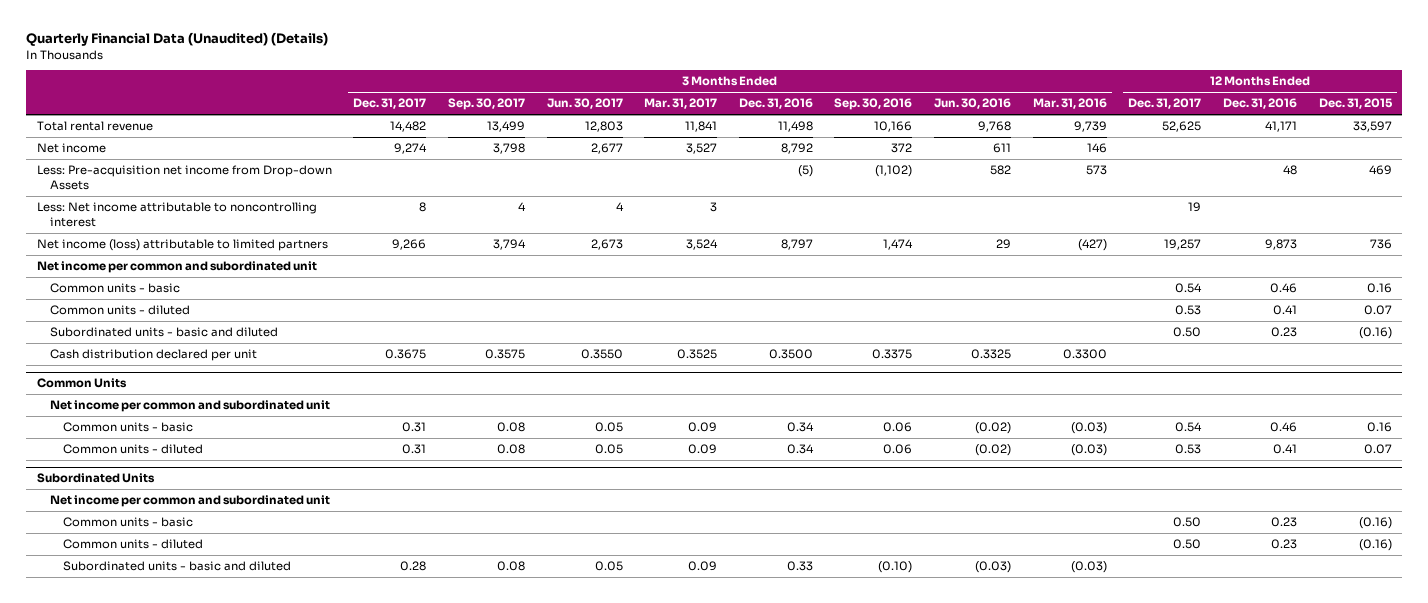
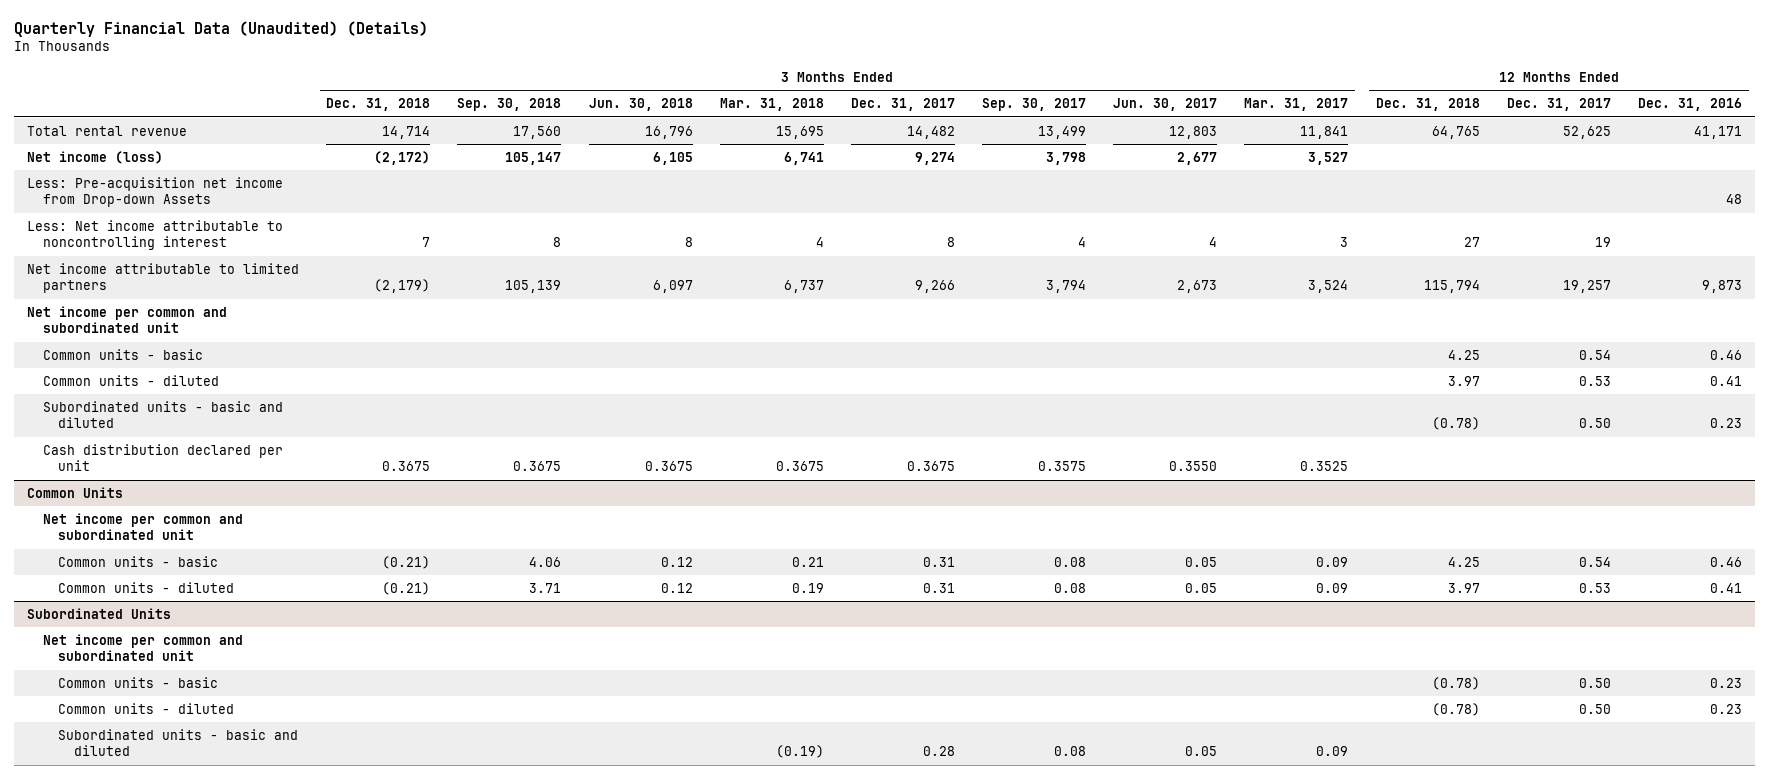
- | 3 Months Ended Dec. 31, 2017 | 3 Months Ended Sep. 30, 2017 | 3 Months Ended Jun. 30, 2017 | 3 Months Ended Mar. 31, 2017 | 3 Months Ended Dec. 31, 2016 | 3 Months Ended Sep. 30, 2016 | 3 Months Ended Jun. 30, 2016 | 3 Months Ended Mar. 31, 2016 | 12 Months Ended Dec. 31, 2017 | 12 Months Ended Dec. 31, 2016 | 12 Months Ended Dec. 31, 2015
+ | 3 Months Ended Dec. 31, 2018 | 3 Months Ended Sep. 30, 2018 | 3 Months Ended Jun. 30, 2018 | 3 Months Ended Mar. 31, 2018 | 3 Months Ended Dec. 31, 2017 | 3 Months Ended Sep. 30, 2017 | 3 Months Ended Jun. 30, 2017 | 3 Months Ended Mar. 31, 2017 | 12 Months Ended Dec. 31, 2018 | 12 Months Ended Dec. 31, 2017 | 12 Months Ended Dec. 31, 2016
- Net income | 9,274 | 3,798 | 2,677 | 3,527 | 8,792 | 372 | 611 | 146 | | |
+ Net income (loss) | (2,172) | 105,147 | 6,105 | 6,741 | 9,274 | 3,798 | 2,677 | 3,527 | | |
- Net income (loss) attributable to limited partners | 9,266 | 3,794 | 2,673 | 3,524 | 8,797 | 1,474 | 29 | (427) | 19,257 | 9,873 | 736
+ Net income attributable to limited partners | (2,179) | 105,139 | 6,097 | 6,737 | 9,266 | 3,794 | 2,673 | 3,524 | 115,794 | 19,257 | 9,873

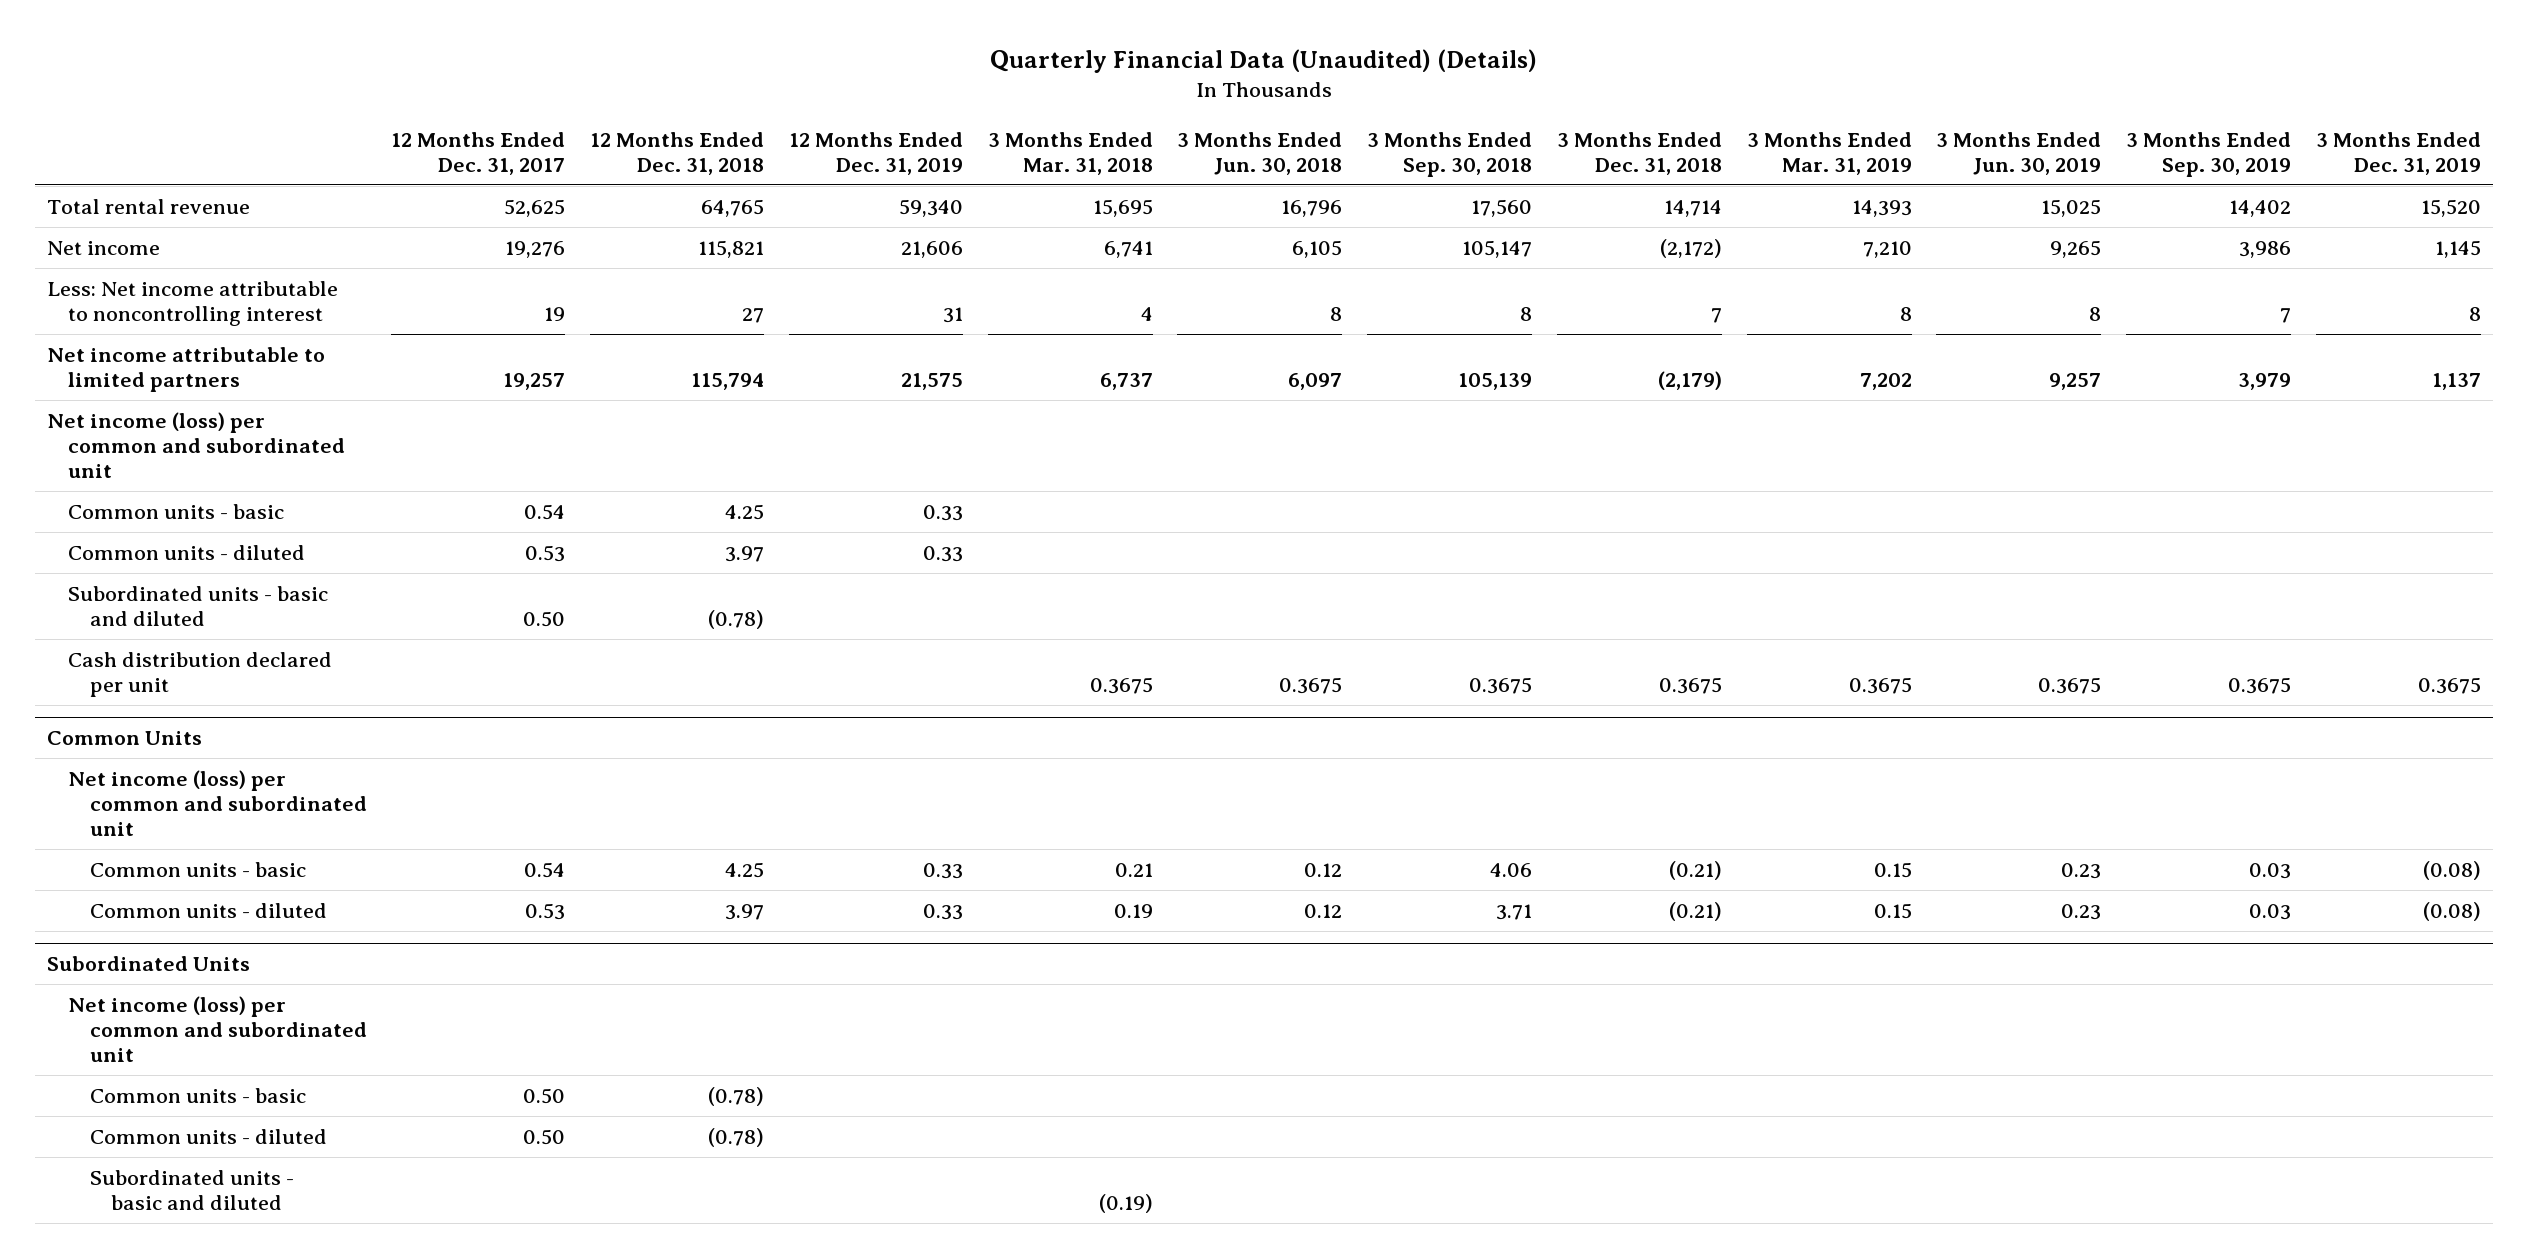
- | 3 Months Ended Dec. 31, 2018 | 3 Months Ended Sep. 30, 2018 | 3 Months Ended Jun. 30, 2018 | 3 Months Ended Mar. 31, 2018 | 3 Months Ended Dec. 31, 2017 | 3 Months Ended Sep. 30, 2017 | 3 Months Ended Jun. 30, 2017 | 3 Months Ended Mar. 31, 2017 | 12 Months Ended Dec. 31, 2018 | 12 Months Ended Dec. 31, 2017 | 12 Months Ended Dec. 31, 2016
+ | 12 Months Ended Dec. 31, 2017 | 12 Months Ended Dec. 31, 2018 | 12 Months Ended Dec. 31, 2019 | 3 Months Ended Mar. 31, 2018 | 3 Months Ended Jun. 30, 2018 | 3 Months Ended Sep. 30, 2018 | 3 Months Ended Dec. 31, 2018 | 3 Months Ended Mar. 31, 2019 | 3 Months Ended Jun. 30, 2019 | 3 Months Ended Sep. 30, 2019 | 3 Months Ended Dec. 31, 2019
- Net income (loss) | (2,172) | 105,147 | 6,105 | 6,741 | 9,274 | 3,798 | 2,677 | 3,527 | | |
- Less: Pre-acquisition net income from Drop-down Assets | | | | | | | | | | | 48
+ Net income | 19,276 | 115,821 | 21,606 | 6,741 | 6,105 | 105,147 | (2,172) | 7,210 | 9,265 | 3,986 | 1,145
- Net income per common and subordinated unit
+ Net income (loss) per common and subordinated unit
@ Common Units
- Net income per common and subordinated unit
+ Net income (loss) per common and subordinated unit
@ Subordinated Units
- Net income per common and subordinated unit
+ Net income (loss) per common and subordinated unit

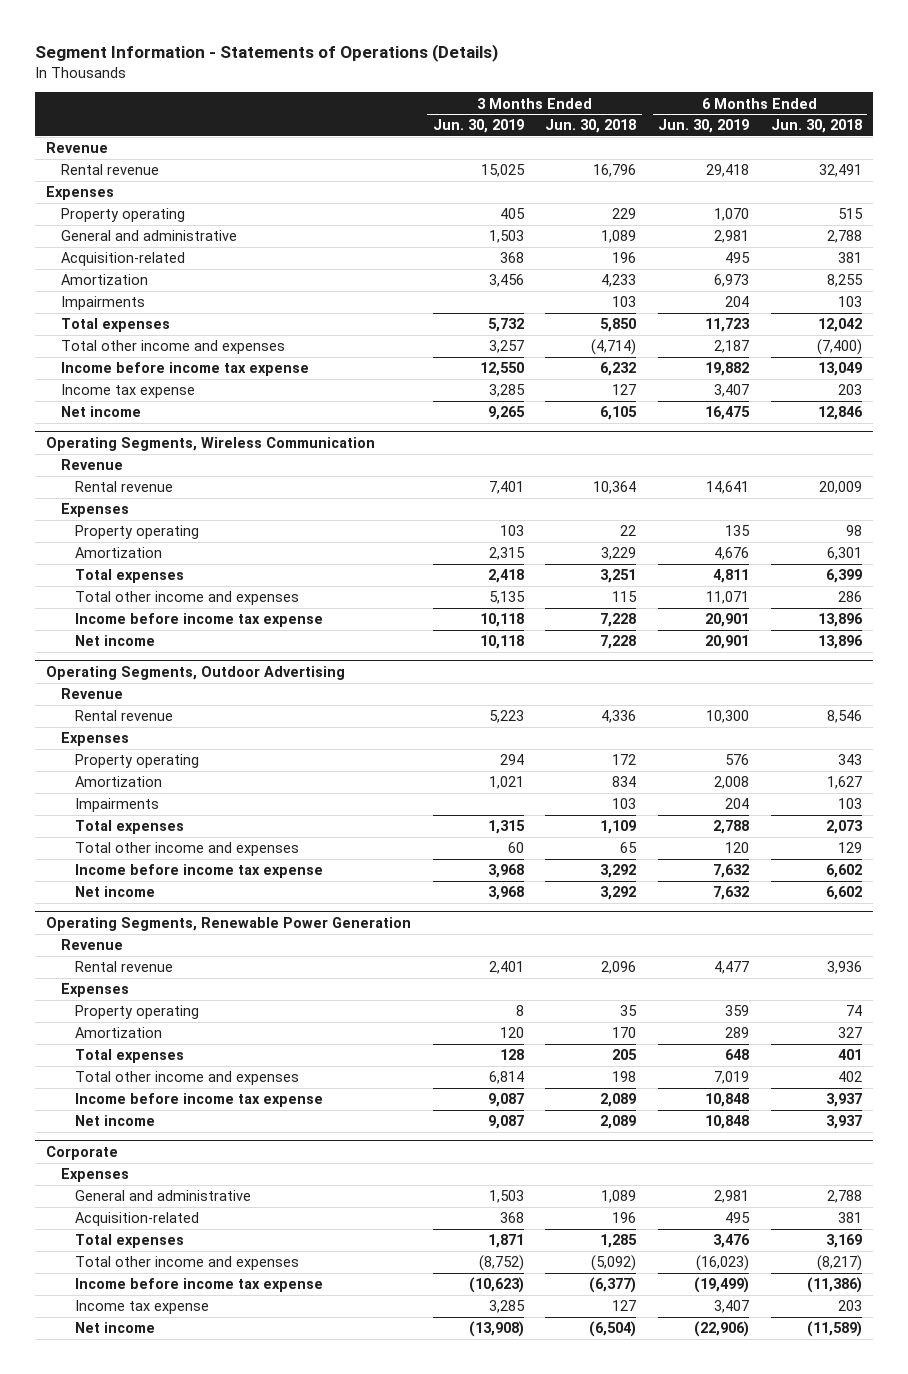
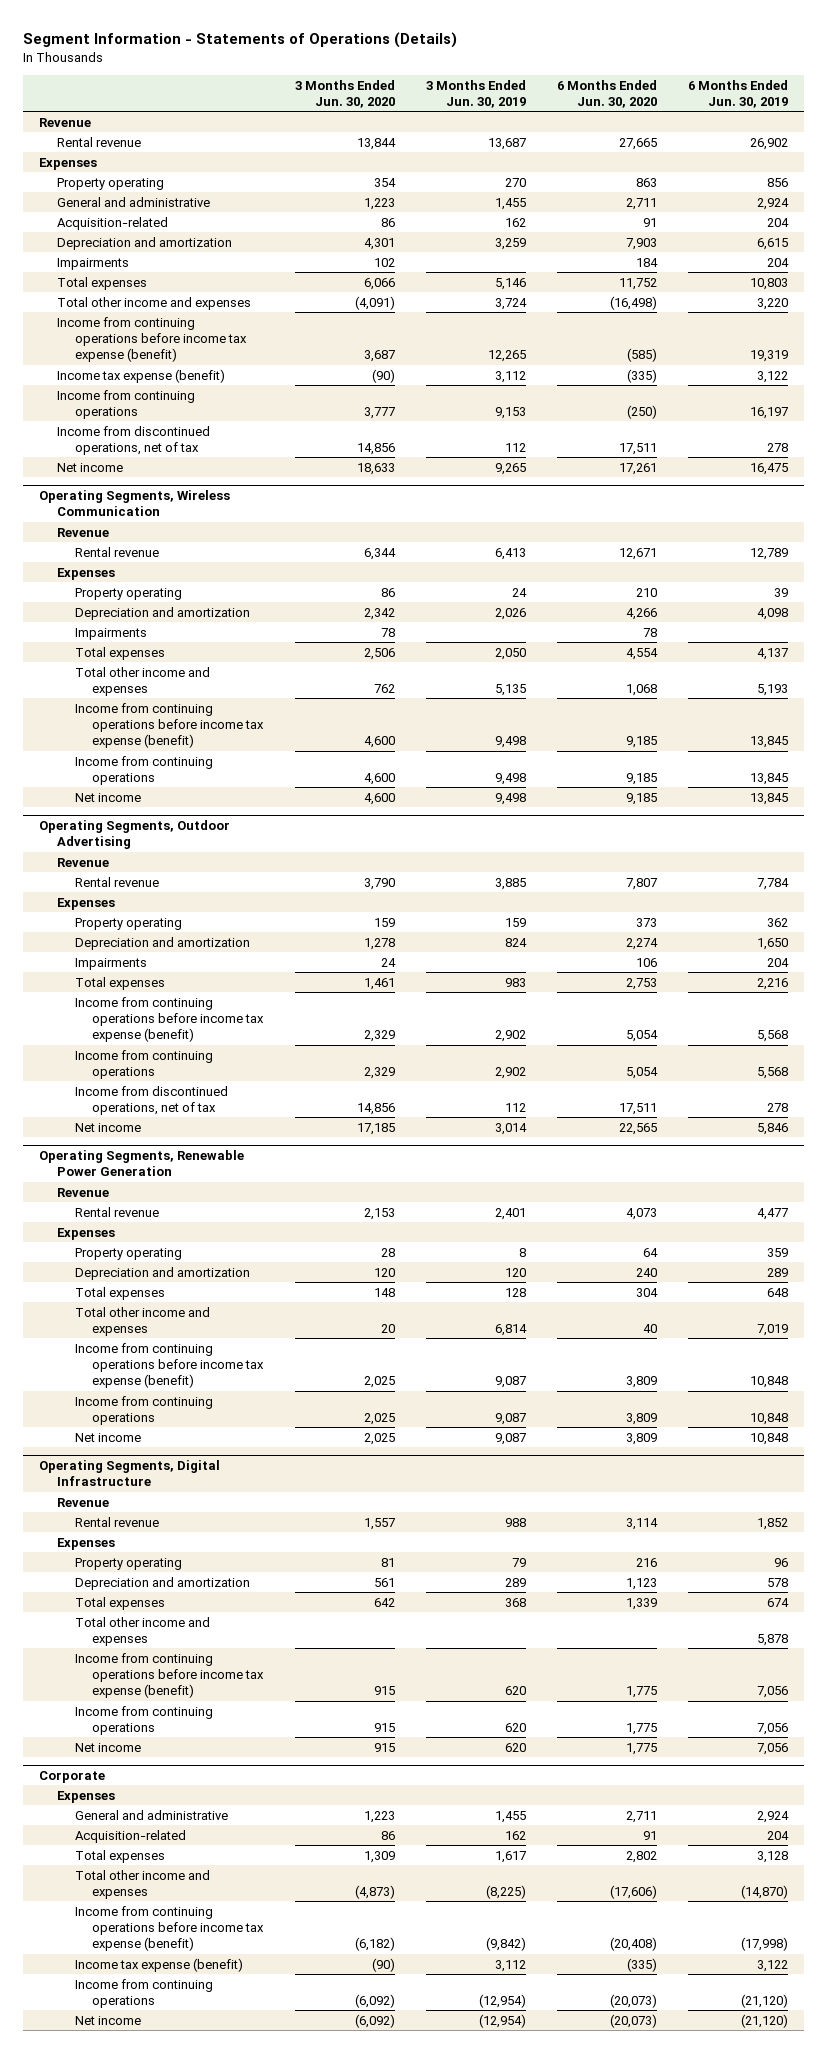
- | 3 Months Ended Jun. 30, 2019 | 3 Months Ended Jun. 30, 2018 | 6 Months Ended Jun. 30, 2019 | 6 Months Ended Jun. 30, 2018
+ | 3 Months Ended Jun. 30, 2020 | 3 Months Ended Jun. 30, 2019 | 6 Months Ended Jun. 30, 2020 | 6 Months Ended Jun. 30, 2019
- Rental revenue | 15,025 | 16,796 | 29,418 | 32,491
+ Rental revenue | 13,844 | 13,687 | 27,665 | 26,902
- Property operating | 405 | 229 | 1,070 | 515
- General and administrative | 1,503 | 1,089 | 2,981 | 2,788
- Acquisition-related | 368 | 196 | 495 | 381
- Amortization | 3,456 | 4,233 | 6,973 | 8,255
+ Property operating | 354 | 270 | 863 | 856
+ General and administrative | 1,223 | 1,455 | 2,711 | 2,924
+ Acquisition-related | 86 | 162 | 91 | 204
+ Depreciation and amortization | 4,301 | 3,259 | 7,903 | 6,615
- Total expenses | 5,732 | 5,850 | 11,723 | 12,042
- Total other income and expenses | 3,257 | (4,714) | 2,187 | (7,400)
- Income before income tax expense | 12,550 | 6,232 | 19,882 | 13,049
- Income tax expense | 3,285 | 127 | 3,407 | 203
+ Total expenses | 6,066 | 5,146 | 11,752 | 10,803
+ Total other income and expenses | (4,091) | 3,724 | (16,498) | 3,220
+ Income from continuing operations before income tax expense (benefit) | 3,687 | 12,265 | (585) | 19,319
+ Income tax expense (benefit) | (90) | 3,112 | (335) | 3,122
+ Income from continuing operations | 3,777 | 9,153 | (250) | 16,197
+ Income from discontinued operations, net of tax | 14,856 | 112 | 17,511 | 278
@ Operating Segments, Wireless Communication
- Rental revenue | 7,401 | 10,364 | 14,641 | 20,009
+ Rental revenue | 6,344 | 6,413 | 12,671 | 12,789
- Property operating | 103 | 22 | 135 | 98
- Amortization | 2,315 | 3,229 | 4,676 | 6,301
- Total expenses | 2,418 | 3,251 | 4,811 | 6,399
- Total other income and expenses | 5,135 | 115 | 11,071 | 286
- Income before income tax expense | 10,118 | 7,228 | 20,901 | 13,896
- Net income | 10,118 | 7,228 | 20,901 | 13,896
+ Property operating | 86 | 24 | 210 | 39
+ Depreciation and amortization | 2,342 | 2,026 | 4,266 | 4,098
+ Impairments | 78 | | 78 |
+ Total expenses | 2,506 | 2,050 | 4,554 | 4,137
+ Total other income and expenses | 762 | 5,135 | 1,068 | 5,193
+ Income from continuing operations before income tax expense (benefit) | 4,600 | 9,498 | 9,185 | 13,845
+ Income from continuing operations | 4,600 | 9,498 | 9,185 | 13,845
+ Net income | 4,600 | 9,498 | 9,185 | 13,845
@ Operating Segments, Outdoor Advertising
- Rental revenue | 5,223 | 4,336 | 10,300 | 8,546
+ Rental revenue | 3,790 | 3,885 | 7,807 | 7,784
- Property operating | 294 | 172 | 576 | 343
- Amortization | 1,021 | 834 | 2,008 | 1,627
+ Property operating | 159 | 159 | 373 | 362
+ Depreciation and amortization | 1,278 | 824 | 2,274 | 1,650
- Total expenses | 1,315 | 1,109 | 2,788 | 2,073
- Total other income and expenses | 60 | 65 | 120 | 129
- Income before income tax expense | 3,968 | 3,292 | 7,632 | 6,602
- Net income | 3,968 | 3,292 | 7,632 | 6,602
+ Total expenses | 1,461 | 983 | 2,753 | 2,216
+ Income from continuing operations before income tax expense (benefit) | 2,329 | 2,902 | 5,054 | 5,568
+ Income from continuing operations | 2,329 | 2,902 | 5,054 | 5,568
+ Income from discontinued operations, net of tax | 14,856 | 112 | 17,511 | 278
+ Net income | 17,185 | 3,014 | 22,565 | 5,846
@ Operating Segments, Renewable Power Generation
- Amortization | 120 | 170 | 289 | 327
+ Depreciation and amortization | 120 | 120 | 240 | 289
- Income before income tax expense | 9,087 | 2,089 | 10,848 | 3,937
+ Income from continuing operations before income tax expense (benefit) | 2,025 | 9,087 | 3,809 | 10,848
+ Income from continuing operations | 2,025 | 9,087 | 3,809 | 10,848
+ Operating Segments, Digital Infrastructure
+ Revenue
+ Rental revenue | 1,557 | 988 | 3,114 | 1,852
+ Expenses
+ Property operating | 81 | 79 | 216 | 96
+ Depreciation and amortization | 561 | 289 | 1,123 | 578
+ Total expenses | 642 | 368 | 1,339 | 674
+ Total other income and expenses | | | | 5,878
+ Income from continuing operations before income tax expense (benefit) | 915 | 620 | 1,775 | 7,056
+ Income from continuing operations | 915 | 620 | 1,775 | 7,056
+ Net income | 915 | 620 | 1,775 | 7,056
@ Corporate
- General and administrative | 1,503 | 1,089 | 2,981 | 2,788
- Acquisition-related | 368 | 196 | 495 | 381
- Total expenses | 1,871 | 1,285 | 3,476 | 3,169
- Total other income and expenses | (8,752) | (5,092) | (16,023) | (8,217)
- Income before income tax expense | (10,623) | (6,377) | (19,499) | (11,386)
- Income tax expense | 3,285 | 127 | 3,407 | 203
- Net income | (13,908) | (6,504) | (22,906) | (11,589)
+ General and administrative | 1,223 | 1,455 | 2,711 | 2,924
+ Acquisition-related | 86 | 162 | 91 | 204
+ Total expenses | 1,309 | 1,617 | 2,802 | 3,128
+ Total other income and expenses | (4,873) | (8,225) | (17,606) | (14,870)
+ Income from continuing operations before income tax expense (benefit) | (6,182) | (9,842) | (20,408) | (17,998)
+ Income tax expense (benefit) | (90) | 3,112 | (335) | 3,122
+ Income from continuing operations | (6,092) | (12,954) | (20,073) | (21,120)
+ Net income | (6,092) | (12,954) | (20,073) | (21,120)

